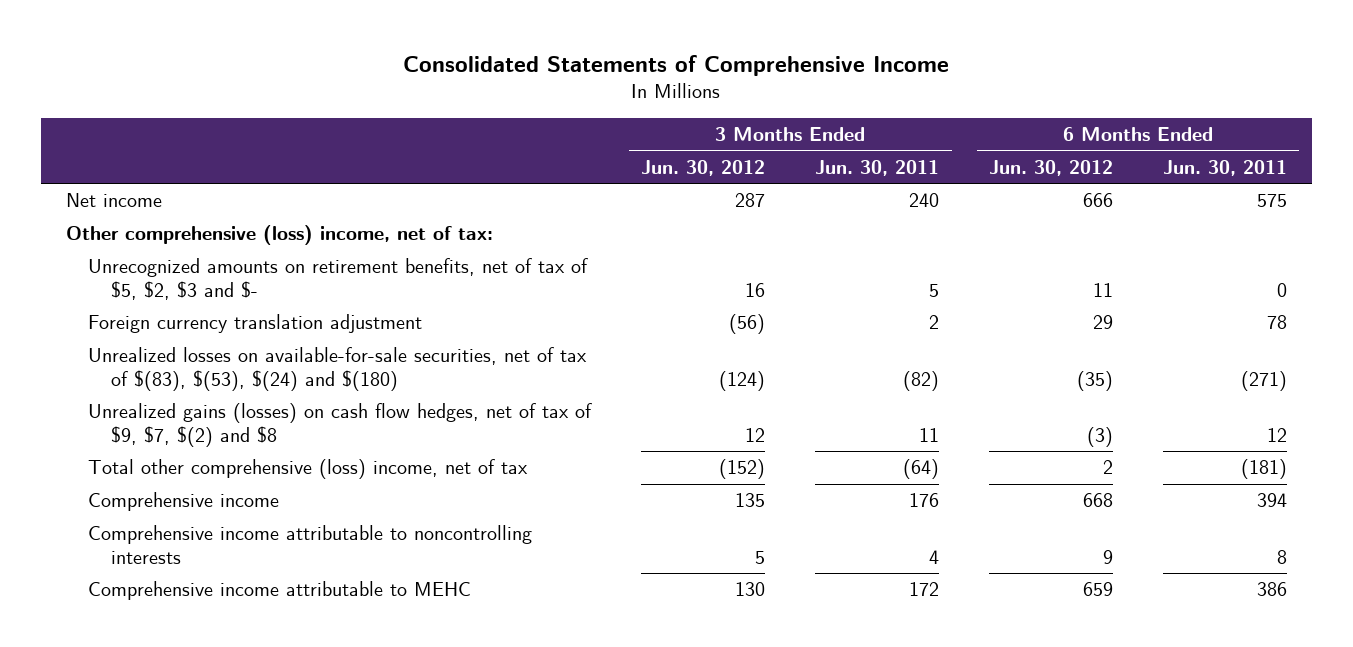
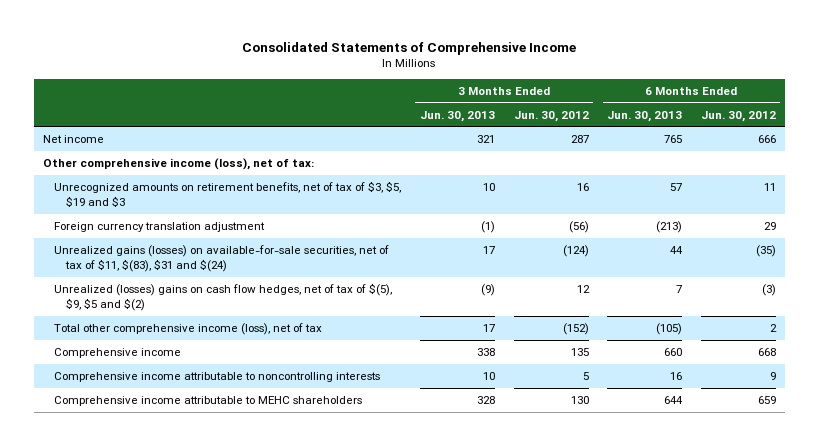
- | 3 Months Ended Jun. 30, 2012 | 3 Months Ended Jun. 30, 2011 | 6 Months Ended Jun. 30, 2012 | 6 Months Ended Jun. 30, 2011
+ | 3 Months Ended Jun. 30, 2013 | 3 Months Ended Jun. 30, 2012 | 6 Months Ended Jun. 30, 2013 | 6 Months Ended Jun. 30, 2012
- Other comprehensive (loss) income, net of tax:
- Unrecognized amounts on retirement benefits, net of tax of $5, $2, $3 and $- | 16 | 5 | 11 | 0
+ Other comprehensive income (loss), net of tax:
+ Unrecognized amounts on retirement benefits, net of tax of $3, $5, $19 and $3 | 10 | 16 | 57 | 11
- Unrealized losses on available-for-sale securities, net of tax of $(83), $(53), $(24) and $(180) | (124) | (82) | (35) | (271)
- Unrealized gains (losses) on cash flow hedges, net of tax of $9, $7, $(2) and $8 | 12 | 11 | (3) | 12
- Total other comprehensive (loss) income, net of tax | (152) | (64) | 2 | (181)
+ Unrealized gains (losses) on available-for-sale securities, net of tax of $11, $(83), $31 and $(24) | 17 | (124) | 44 | (35)
+ Unrealized (losses) gains on cash flow hedges, net of tax of $(5), $9, $5 and $(2) | (9) | 12 | 7 | (3)
+ Total other comprehensive income (loss), net of tax | 17 | (152) | (105) | 2
- Comprehensive income attributable to MEHC | 130 | 172 | 659 | 386
+ Comprehensive income attributable to MEHC shareholders | 328 | 130 | 644 | 659

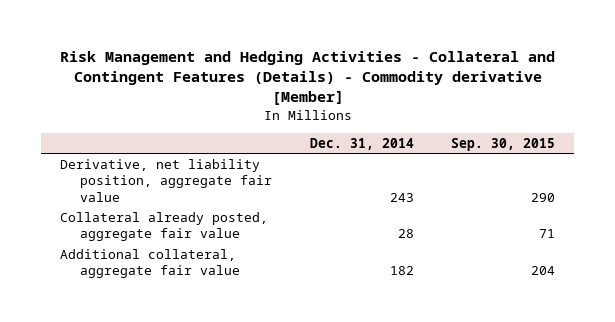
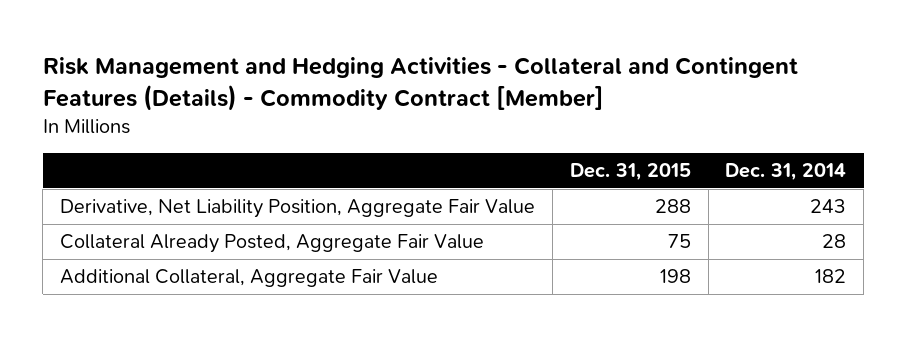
- Risk Management and Hedging Activities - Collateral and Contingent Features (Details) - Commodity derivative [Member]
+ Risk Management and Hedging Activities - Collateral and Contingent Features (Details) - Commodity Contract [Member]
- | Dec. 31, 2014 | Sep. 30, 2015
+ | Dec. 31, 2015 | Dec. 31, 2014
- Derivative, net liability position, aggregate fair value | 243 | 290
- Collateral already posted, aggregate fair value | 28 | 71
- Additional collateral, aggregate fair value | 182 | 204
+ Derivative, Net Liability Position, Aggregate Fair Value | 288 | 243
+ Collateral Already Posted, Aggregate Fair Value | 75 | 28
+ Additional Collateral, Aggregate Fair Value | 198 | 182

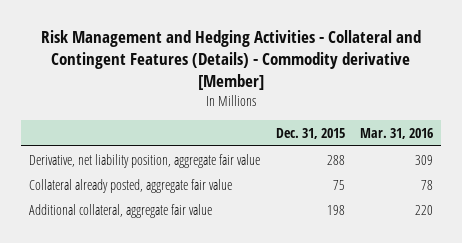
- Risk Management and Hedging Activities - Collateral and Contingent Features (Details) - Commodity Contract [Member]
+ Risk Management and Hedging Activities - Collateral and Contingent Features (Details) - Commodity derivative [Member]
- | Dec. 31, 2015 | Dec. 31, 2014
+ | Dec. 31, 2015 | Mar. 31, 2016
- Derivative, Net Liability Position, Aggregate Fair Value | 288 | 243
- Collateral Already Posted, Aggregate Fair Value | 75 | 28
- Additional Collateral, Aggregate Fair Value | 198 | 182
+ Derivative, net liability position, aggregate fair value | 288 | 309
+ Collateral already posted, aggregate fair value | 75 | 78
+ Additional collateral, aggregate fair value | 198 | 220

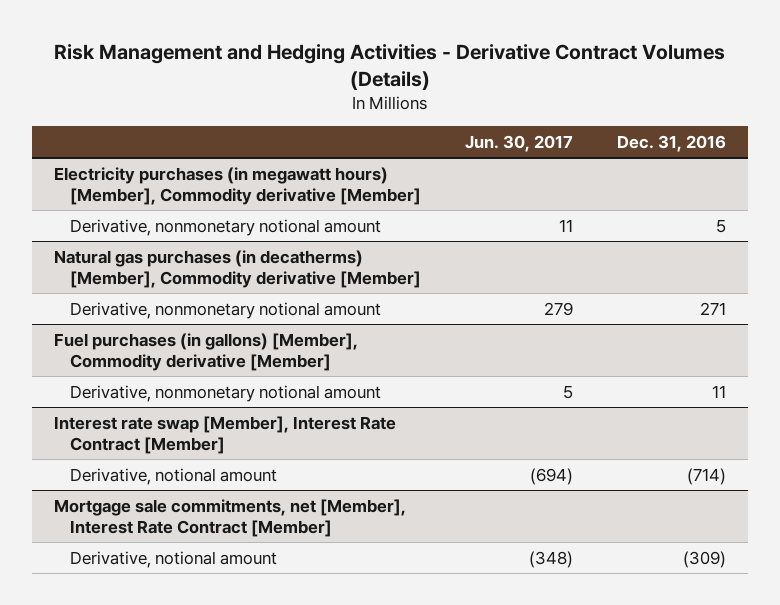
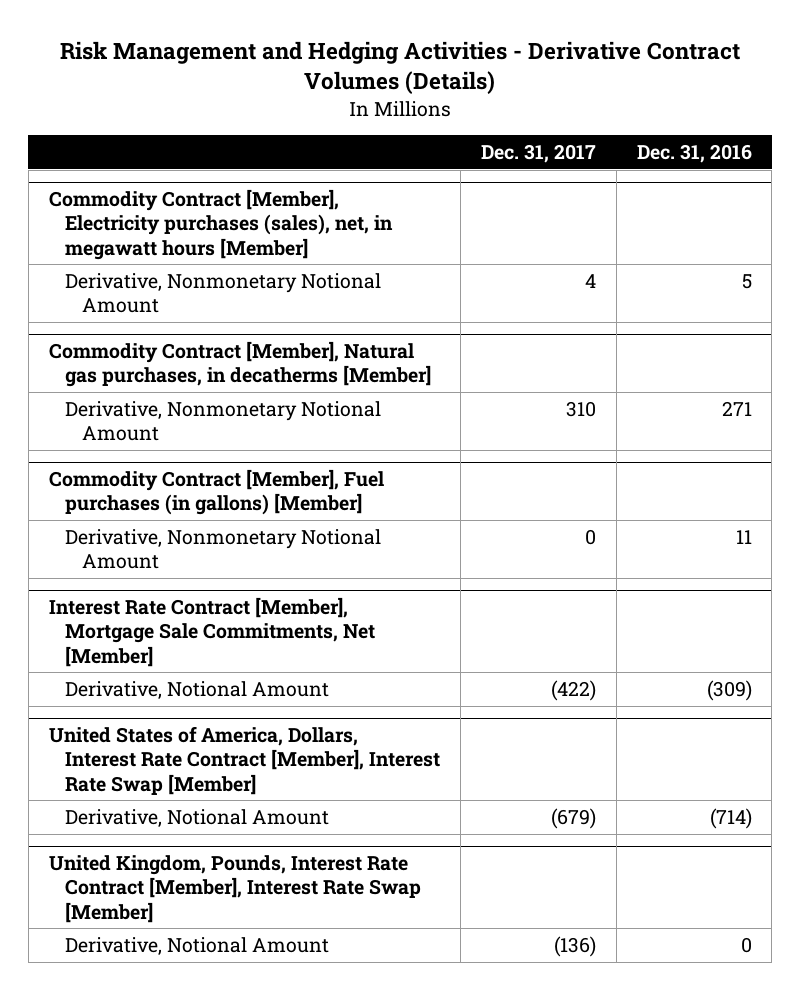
- | Jun. 30, 2017 | Dec. 31, 2016
+ | Dec. 31, 2017 | Dec. 31, 2016
- Electricity purchases (in megawatt hours) [Member], Commodity derivative [Member]
- Derivative, nonmonetary notional amount | 11 | 5
- Natural gas purchases (in decatherms) [Member], Commodity derivative [Member]
- Derivative, nonmonetary notional amount | 279 | 271
- Fuel purchases (in gallons) [Member], Commodity derivative [Member]
- Derivative, nonmonetary notional amount | 5 | 11
- Interest rate swap [Member], Interest Rate Contract [Member]
- Derivative, notional amount | (694) | (714)
- Mortgage sale commitments, net [Member], Interest Rate Contract [Member]
- Derivative, notional amount | (348) | (309)
+ Commodity Contract [Member], Electricity purchases (sales), net, in megawatt hours [Member]
+ Derivative, Nonmonetary Notional Amount | 4 | 5
+ Commodity Contract [Member], Natural gas purchases, in decatherms [Member]
+ Derivative, Nonmonetary Notional Amount | 310 | 271
+ Commodity Contract [Member], Fuel purchases (in gallons) [Member]
+ Derivative, Nonmonetary Notional Amount | 0 | 11
+ Interest Rate Contract [Member], Mortgage Sale Commitments, Net [Member]
+ Derivative, Notional Amount | (422) | (309)
+ United States of America, Dollars, Interest Rate Contract [Member], Interest Rate Swap [Member]
+ Derivative, Notional Amount | (679) | (714)
+ United Kingdom, Pounds, Interest Rate Contract [Member], Interest Rate Swap [Member]
+ Derivative, Notional Amount | (136) | 0

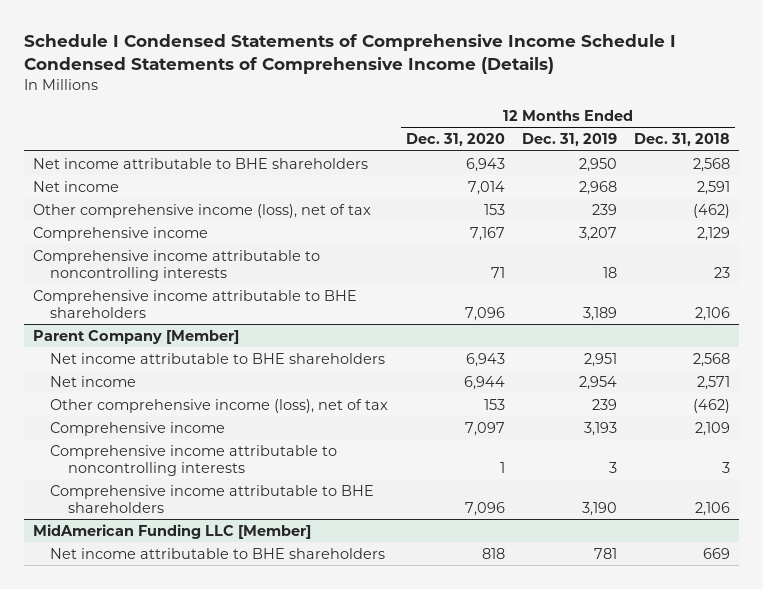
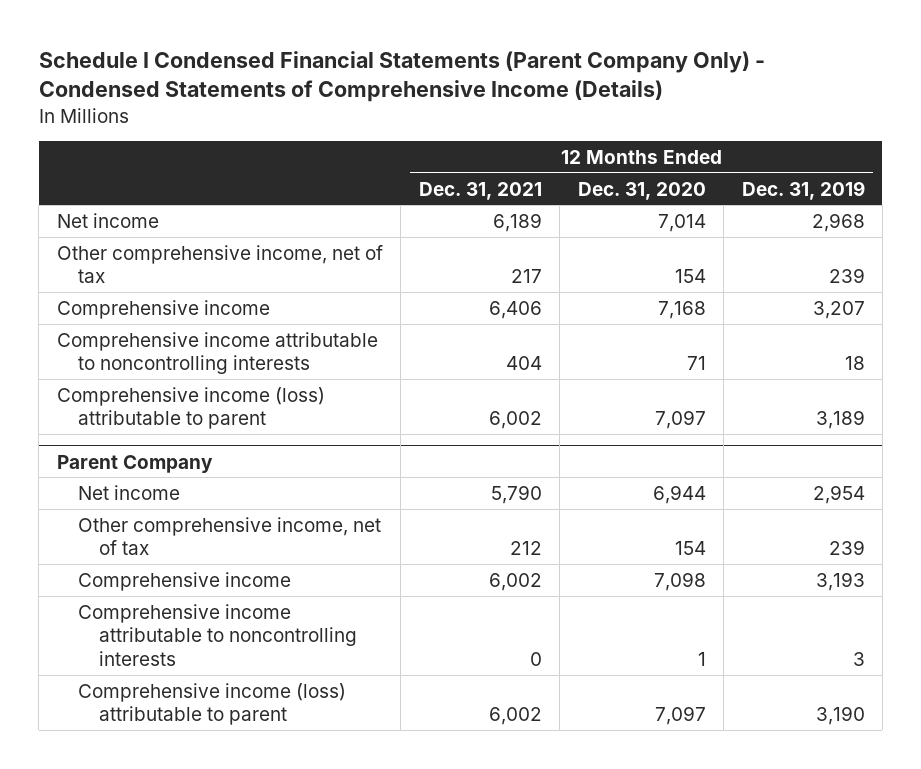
- Schedule I Condensed Statements of Comprehensive Income Schedule I Condensed Statements of Comprehensive Income (Details)
+ Schedule I Condensed Financial Statements (Parent Company Only) - Condensed Statements of Comprehensive Income (Details)
- | 12 Months Ended Dec. 31, 2020 | 12 Months Ended Dec. 31, 2019 | 12 Months Ended Dec. 31, 2018
+ | 12 Months Ended Dec. 31, 2021 | 12 Months Ended Dec. 31, 2020 | 12 Months Ended Dec. 31, 2019
- Net income attributable to BHE shareholders | 6,943 | 2,950 | 2,568
- Other comprehensive income (loss), net of tax | 153 | 239 | (462)
- Comprehensive income | 7,167 | 3,207 | 2,129
+ Other comprehensive income, net of tax | 217 | 154 | 239
+ Comprehensive income | 6,406 | 7,168 | 3,207
- Comprehensive income attributable to BHE shareholders | 7,096 | 3,189 | 2,106
- Parent Company [Member]
- Net income attributable to BHE shareholders | 6,943 | 2,951 | 2,568
+ Comprehensive income (loss) attributable to parent | 6,002 | 7,097 | 3,189
+ Parent Company
- Other comprehensive income (loss), net of tax | 153 | 239 | (462)
- Comprehensive income | 7,097 | 3,193 | 2,109
+ Other comprehensive income, net of tax | 212 | 154 | 239
+ Comprehensive income | 6,002 | 7,098 | 3,193
- Comprehensive income attributable to BHE shareholders | 7,096 | 3,190 | 2,106
- MidAmerican Funding LLC [Member]
- Net income attributable to BHE shareholders | 818 | 781 | 669
+ Comprehensive income (loss) attributable to parent | 6,002 | 7,097 | 3,190

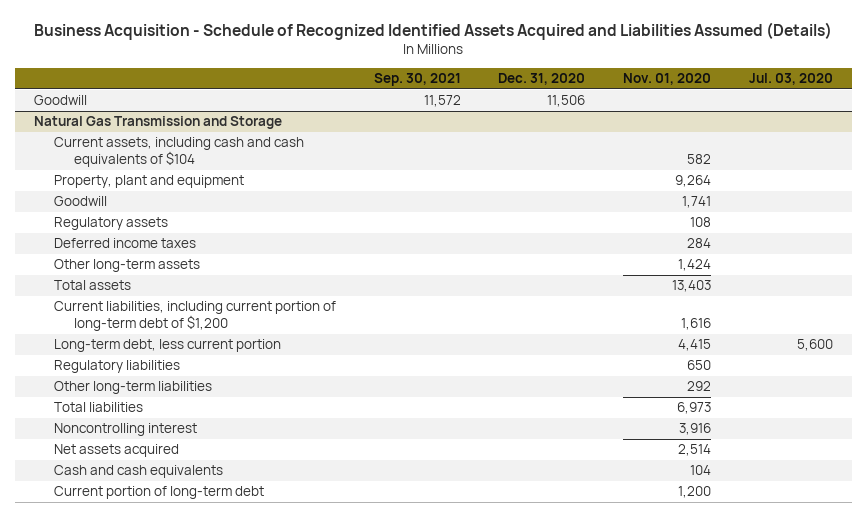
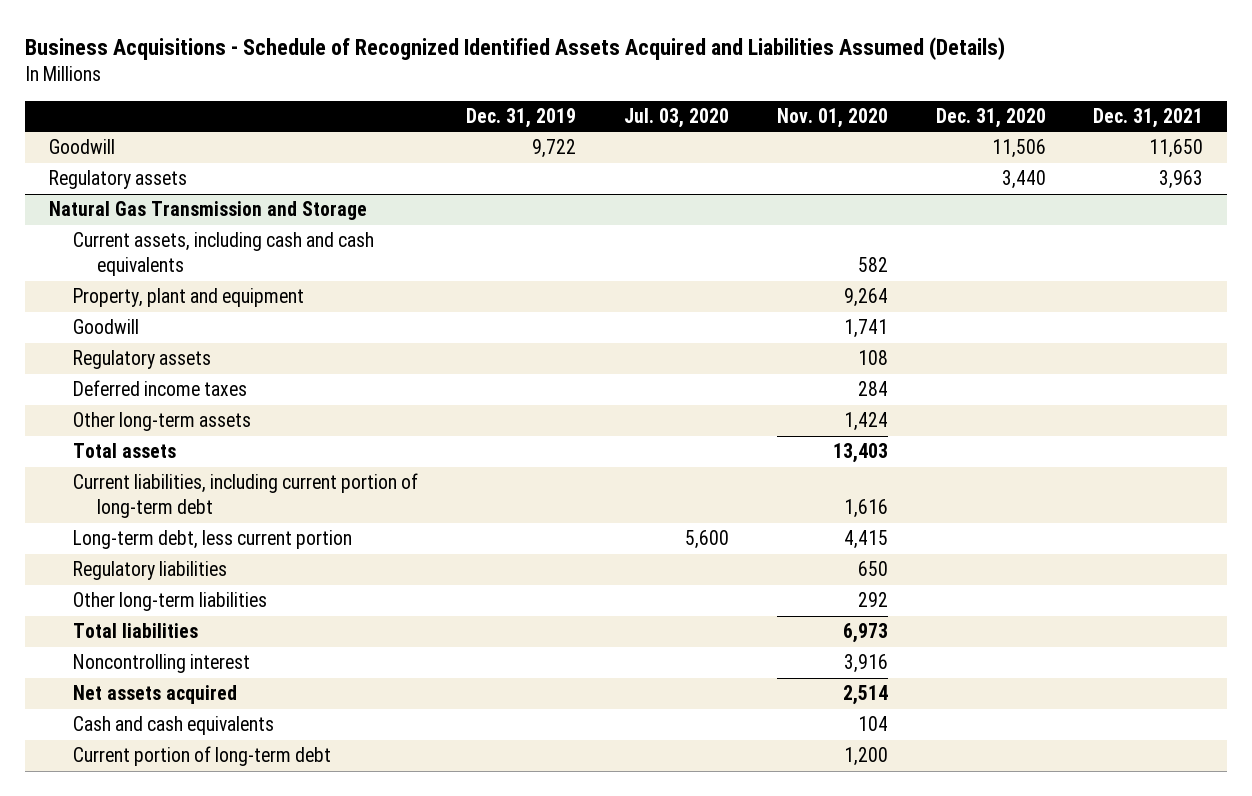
- Business Acquisition - Schedule of Recognized Identified Assets Acquired and Liabilities Assumed (Details)
+ Business Acquisitions - Schedule of Recognized Identified Assets Acquired and Liabilities Assumed (Details)
- | Sep. 30, 2021 | Dec. 31, 2020 | Nov. 01, 2020 | Jul. 03, 2020
+ | Dec. 31, 2019 | Jul. 03, 2020 | Nov. 01, 2020 | Dec. 31, 2020 | Dec. 31, 2021
+ Regulatory assets | | | | 3,440 | 3,963
@ Natural Gas Transmission and Storage
- Current assets, including cash and cash equivalents of $104 | | | 582 |
+ Current assets, including cash and cash equivalents | | | 582 | |
- Current liabilities, including current portion of long-term debt of $1,200 | | | 1,616 |
+ Current liabilities, including current portion of long-term debt | | | 1,616 | |

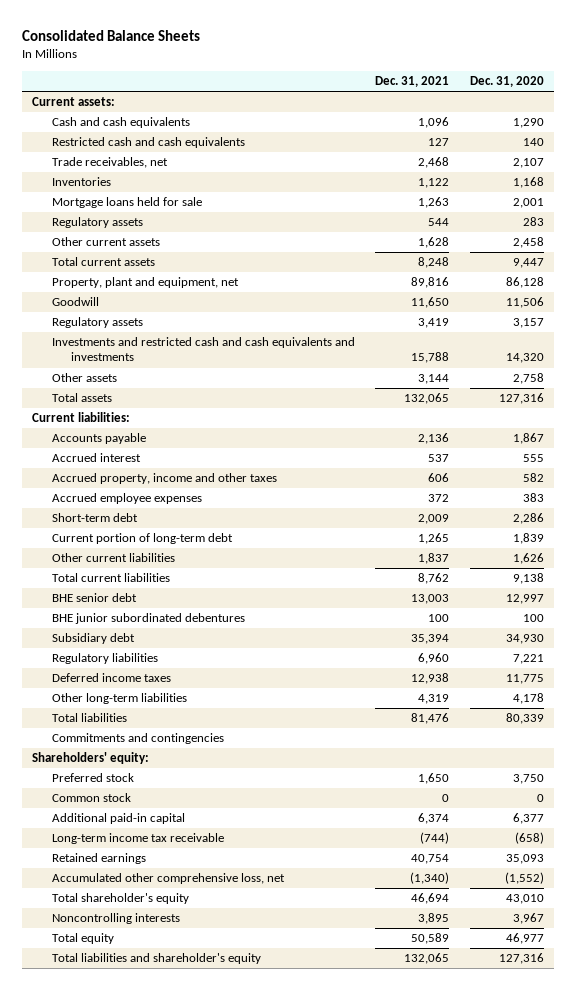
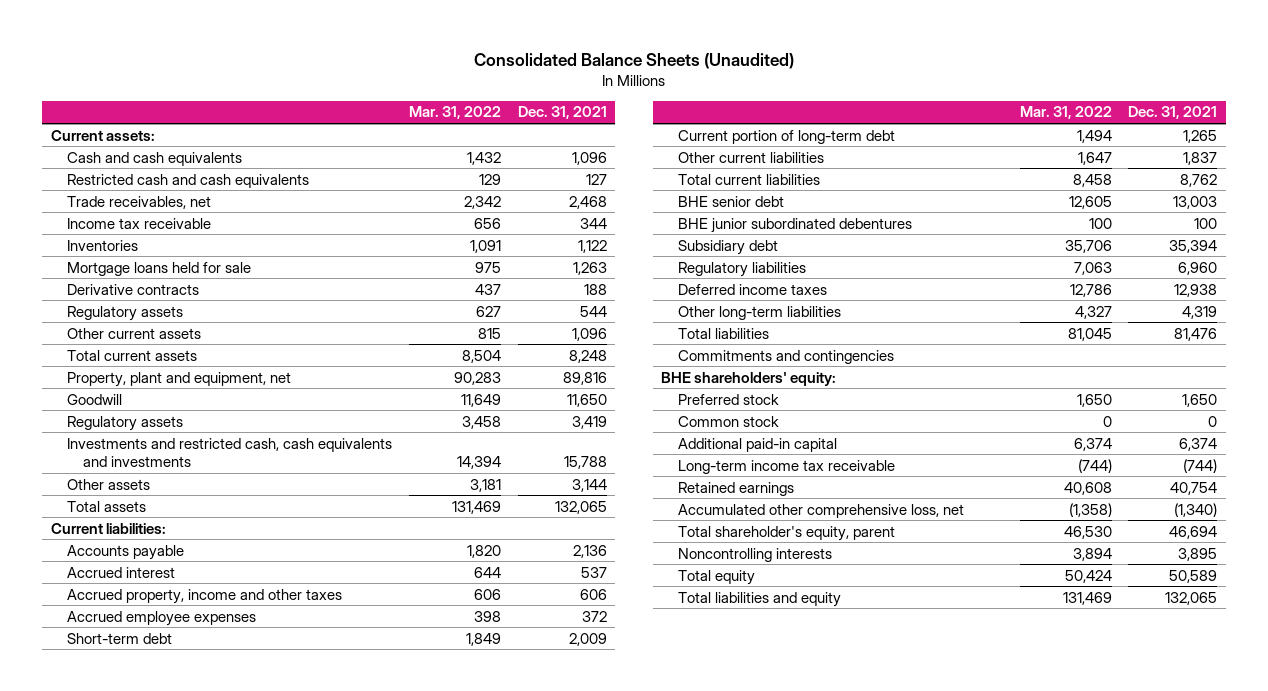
- Consolidated Balance Sheets
+ Consolidated Balance Sheets (Unaudited)
- | Dec. 31, 2021 | Dec. 31, 2020
+ | Mar. 31, 2022 | Dec. 31, 2021
+ Income tax receivable | 656 | 344
+ Derivative contracts | 437 | 188
- Other current assets | 1,628 | 2,458
+ Other current assets | 815 | 1,096
- Investments and restricted cash and cash equivalents and investments | 15,788 | 14,320
+ Investments and restricted cash, cash equivalents and investments | 14,394 | 15,788
- Shareholders' equity:
+ BHE shareholders' equity:
- Total shareholder's equity | 46,694 | 43,010
+ Total shareholder's equity, parent | 46,530 | 46,694
- Total liabilities and shareholder's equity | 132,065 | 127,316
+ Total liabilities and equity | 131,469 | 132,065

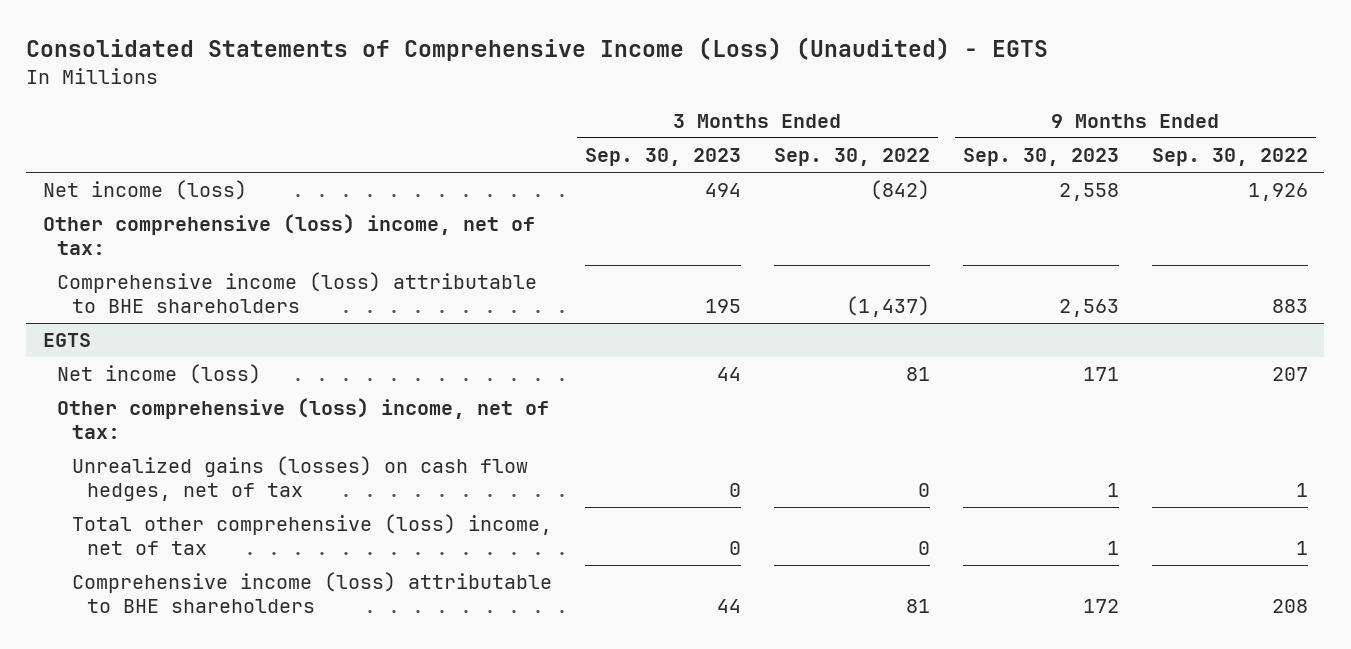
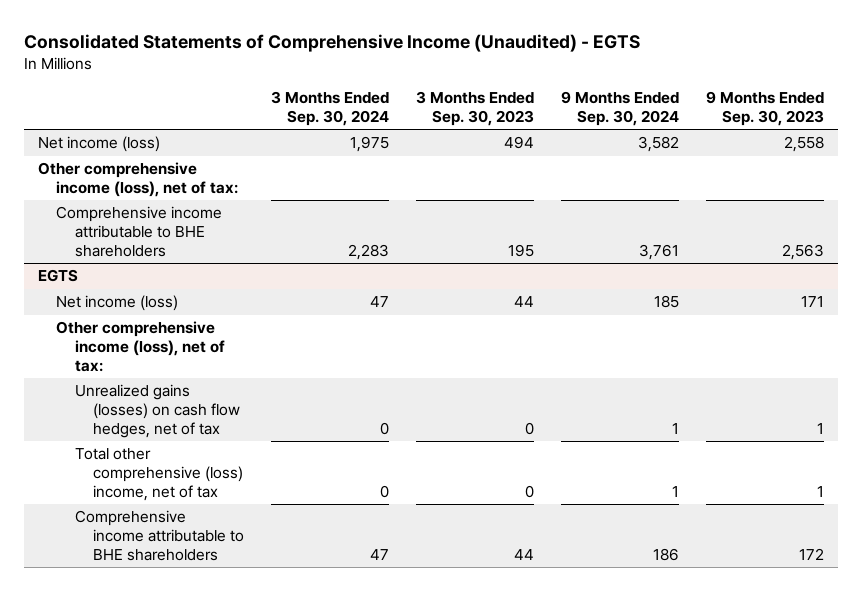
- Consolidated Statements of Comprehensive Income (Loss) (Unaudited) - EGTS
+ Consolidated Statements of Comprehensive Income (Unaudited) - EGTS
- | 3 Months Ended Sep. 30, 2023 | 3 Months Ended Sep. 30, 2022 | 9 Months Ended Sep. 30, 2023 | 9 Months Ended Sep. 30, 2022
+ | 3 Months Ended Sep. 30, 2024 | 3 Months Ended Sep. 30, 2023 | 9 Months Ended Sep. 30, 2024 | 9 Months Ended Sep. 30, 2023
- Other comprehensive (loss) income, net of tax:
- Comprehensive income (loss) attributable to BHE shareholders | 195 | (1,437) | 2,563 | 883
+ Other comprehensive income (loss), net of tax:
+ Comprehensive income attributable to BHE shareholders | 2,283 | 195 | 3,761 | 2,563
@ EGTS
- Other comprehensive (loss) income, net of tax:
+ Other comprehensive income (loss), net of tax:
- Comprehensive income (loss) attributable to BHE shareholders | 44 | 81 | 172 | 208
+ Comprehensive income attributable to BHE shareholders | 47 | 44 | 186 | 172

